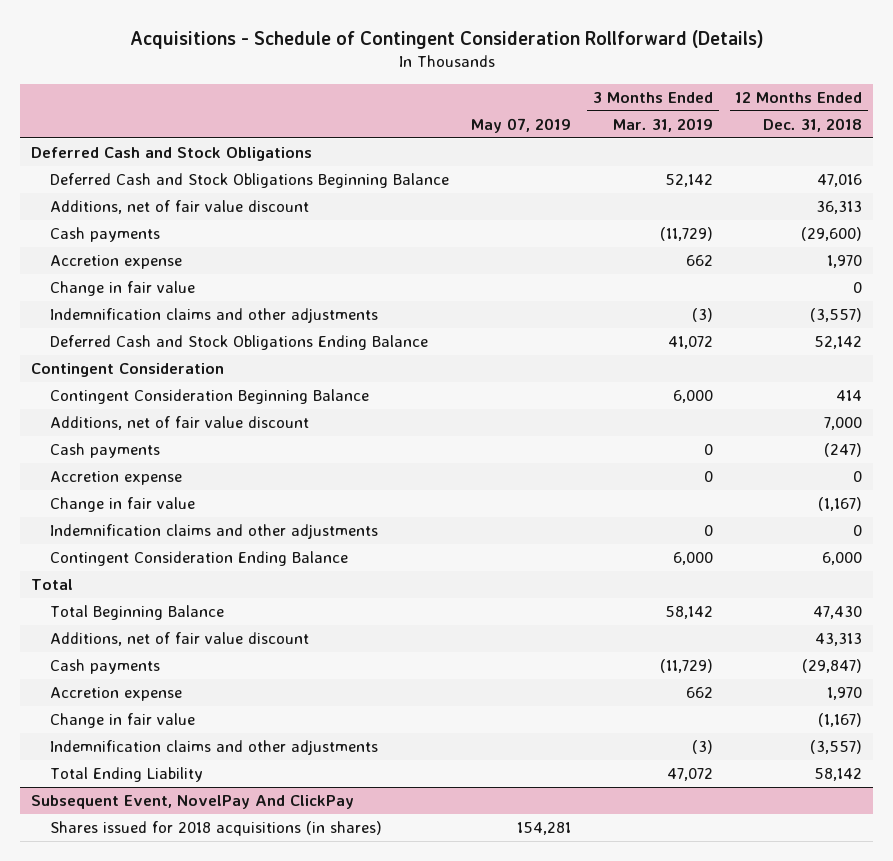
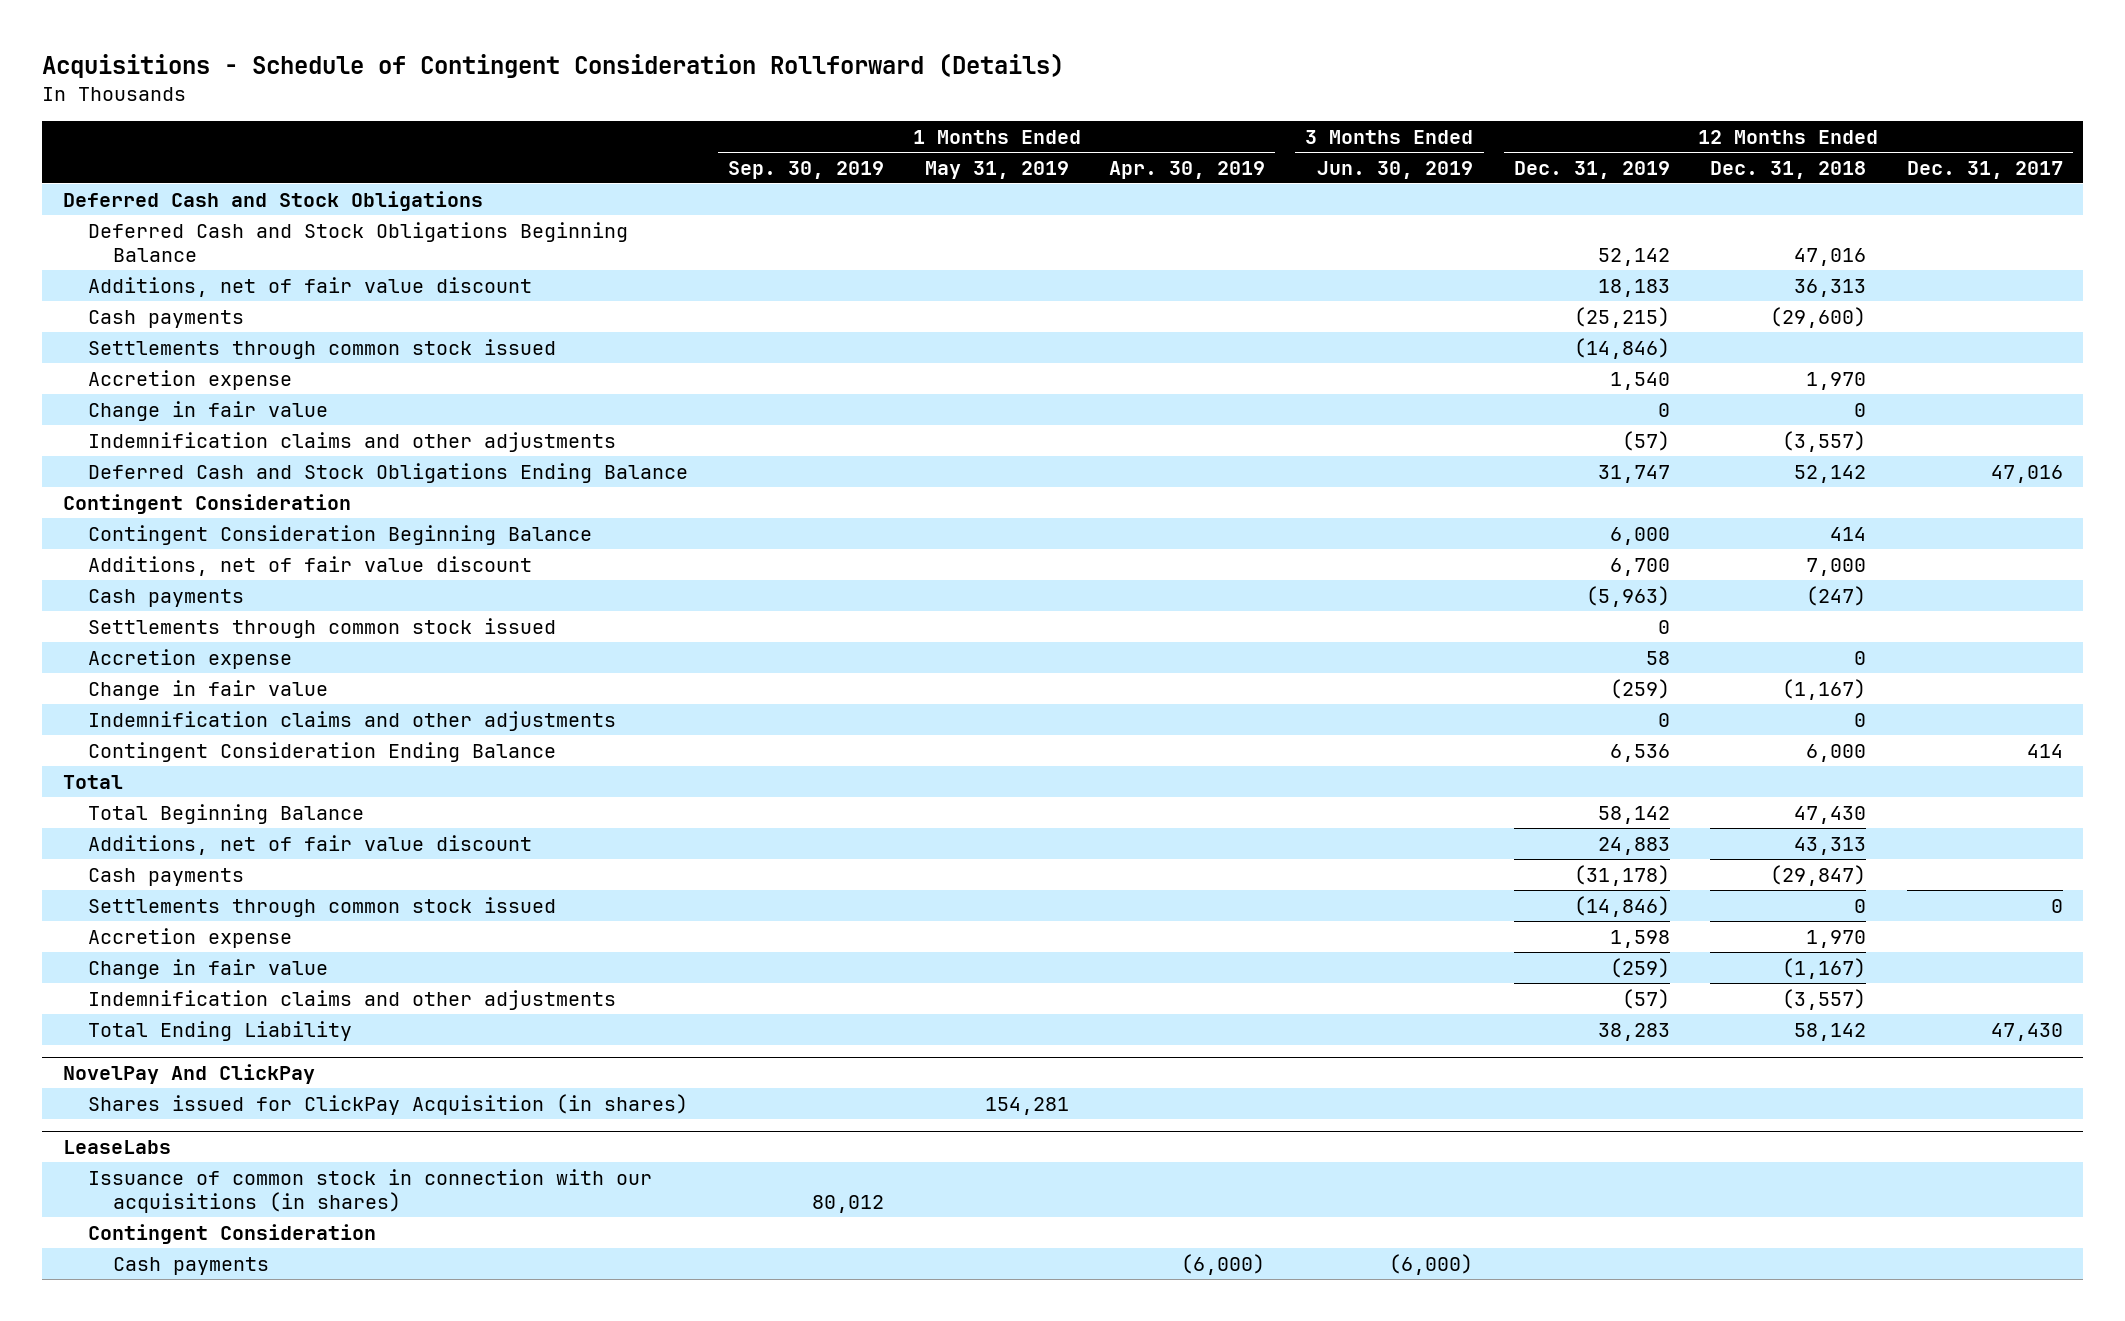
- | May 07, 2019 | 3 Months Ended Mar. 31, 2019 | 12 Months Ended Dec. 31, 2018
+ | 1 Months Ended Sep. 30, 2019 | 1 Months Ended May 31, 2019 | 1 Months Ended Apr. 30, 2019 | 3 Months Ended Jun. 30, 2019 | 12 Months Ended Dec. 31, 2019 | 12 Months Ended Dec. 31, 2018 | 12 Months Ended Dec. 31, 2017
+ Settlements through common stock issued | | | | | (14,846) | |
+ Settlements through common stock issued | | | | | 0 | |
+ Settlements through common stock issued | | | | | (14,846) | 0 | 0
- Subsequent Event, NovelPay And ClickPay
- Shares issued for 2018 acquisitions (in shares) | 154,281 | |
+ NovelPay And ClickPay
+ Shares issued for ClickPay Acquisition (in shares) | | 154,281 | | | | |
+ LeaseLabs
+ Issuance of common stock in connection with our acquisitions (in shares) | 80,012 | | | | | |
+ Contingent Consideration
+ Cash payments | | | (6,000) | (6,000) | | |

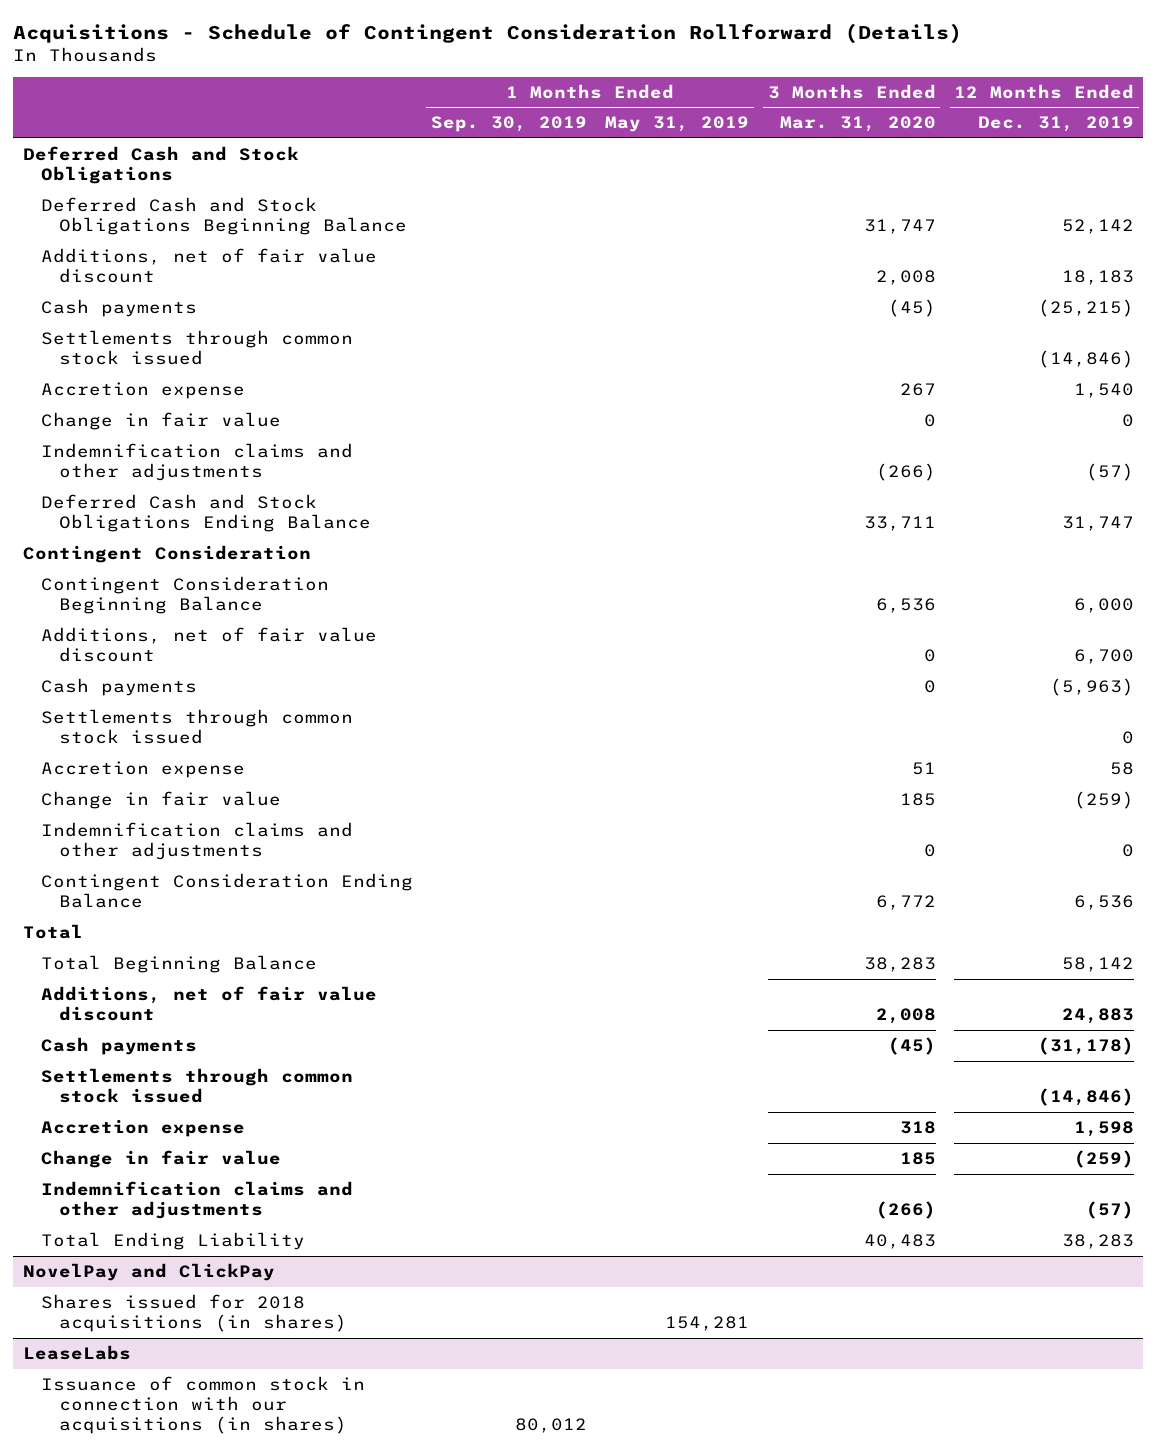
- | 1 Months Ended Sep. 30, 2019 | 1 Months Ended May 31, 2019 | 1 Months Ended Apr. 30, 2019 | 3 Months Ended Jun. 30, 2019 | 12 Months Ended Dec. 31, 2019 | 12 Months Ended Dec. 31, 2018 | 12 Months Ended Dec. 31, 2017
+ | 1 Months Ended Sep. 30, 2019 | 1 Months Ended May 31, 2019 | 3 Months Ended Mar. 31, 2020 | 12 Months Ended Dec. 31, 2019
- NovelPay And ClickPay
- Shares issued for ClickPay Acquisition (in shares) | | 154,281 | | | | |
+ NovelPay and ClickPay
+ Shares issued for 2018 acquisitions (in shares) | | 154,281 | |
@ LeaseLabs
- Contingent Consideration
- Cash payments | | | (6,000) | (6,000) | | |

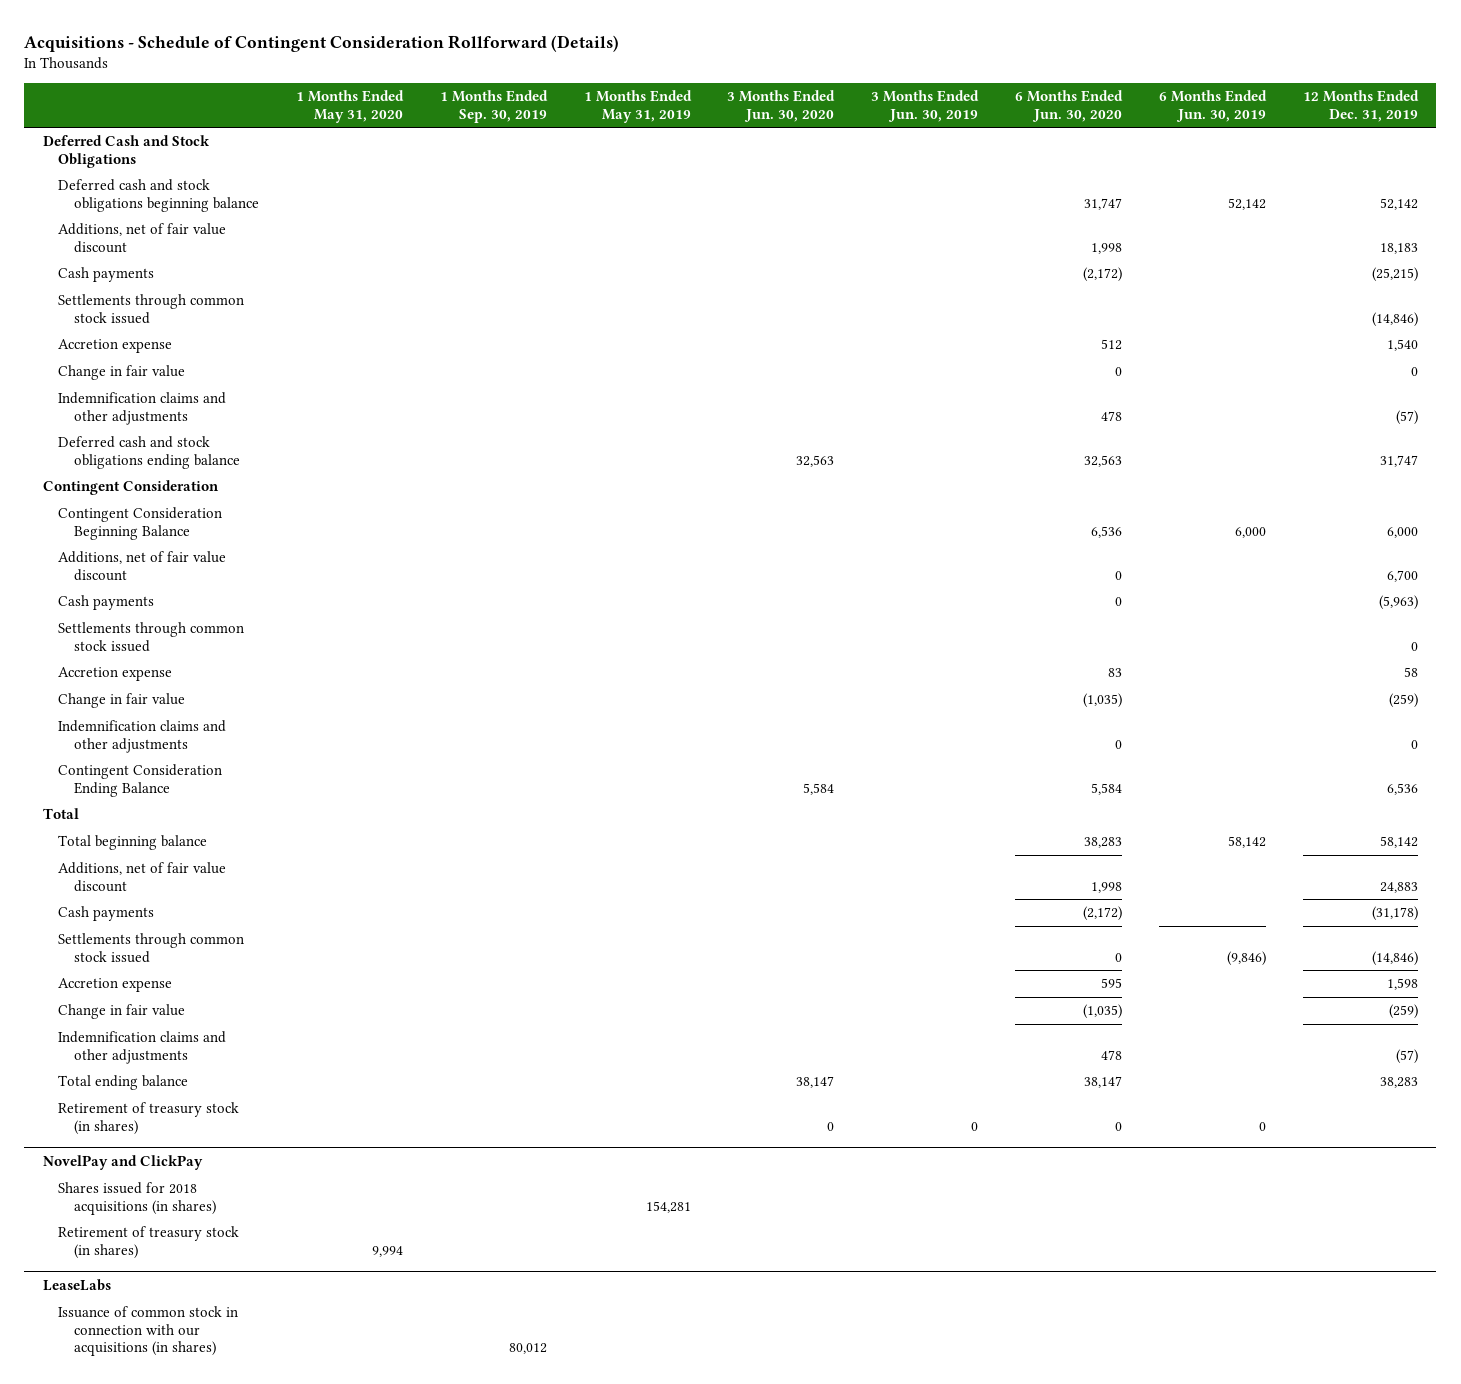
- | 1 Months Ended Sep. 30, 2019 | 1 Months Ended May 31, 2019 | 3 Months Ended Mar. 31, 2020 | 12 Months Ended Dec. 31, 2019
+ | 1 Months Ended May 31, 2020 | 1 Months Ended Sep. 30, 2019 | 1 Months Ended May 31, 2019 | 3 Months Ended Jun. 30, 2020 | 3 Months Ended Jun. 30, 2019 | 6 Months Ended Jun. 30, 2020 | 6 Months Ended Jun. 30, 2019 | 12 Months Ended Dec. 31, 2019
- Deferred Cash and Stock Obligations Beginning Balance | | | 31,747 | 52,142
+ Deferred cash and stock obligations beginning balance | | | | | | 31,747 | 52,142 | 52,142
- Deferred Cash and Stock Obligations Ending Balance | | | 33,711 | 31,747
+ Deferred cash and stock obligations ending balance | | | | 32,563 | | 32,563 | | 31,747
- Total Beginning Balance | | | 38,283 | 58,142
+ Total beginning balance | | | | | | 38,283 | 58,142 | 58,142
- Total Ending Liability | | | 40,483 | 38,283
+ Total ending balance | | | | 38,147 | | 38,147 | | 38,283
+ Retirement of treasury stock (in shares) | | | | 0 | 0 | 0 | 0 |
@ NovelPay and ClickPay
+ Retirement of treasury stock (in shares) | 9,994 | | | | | | |

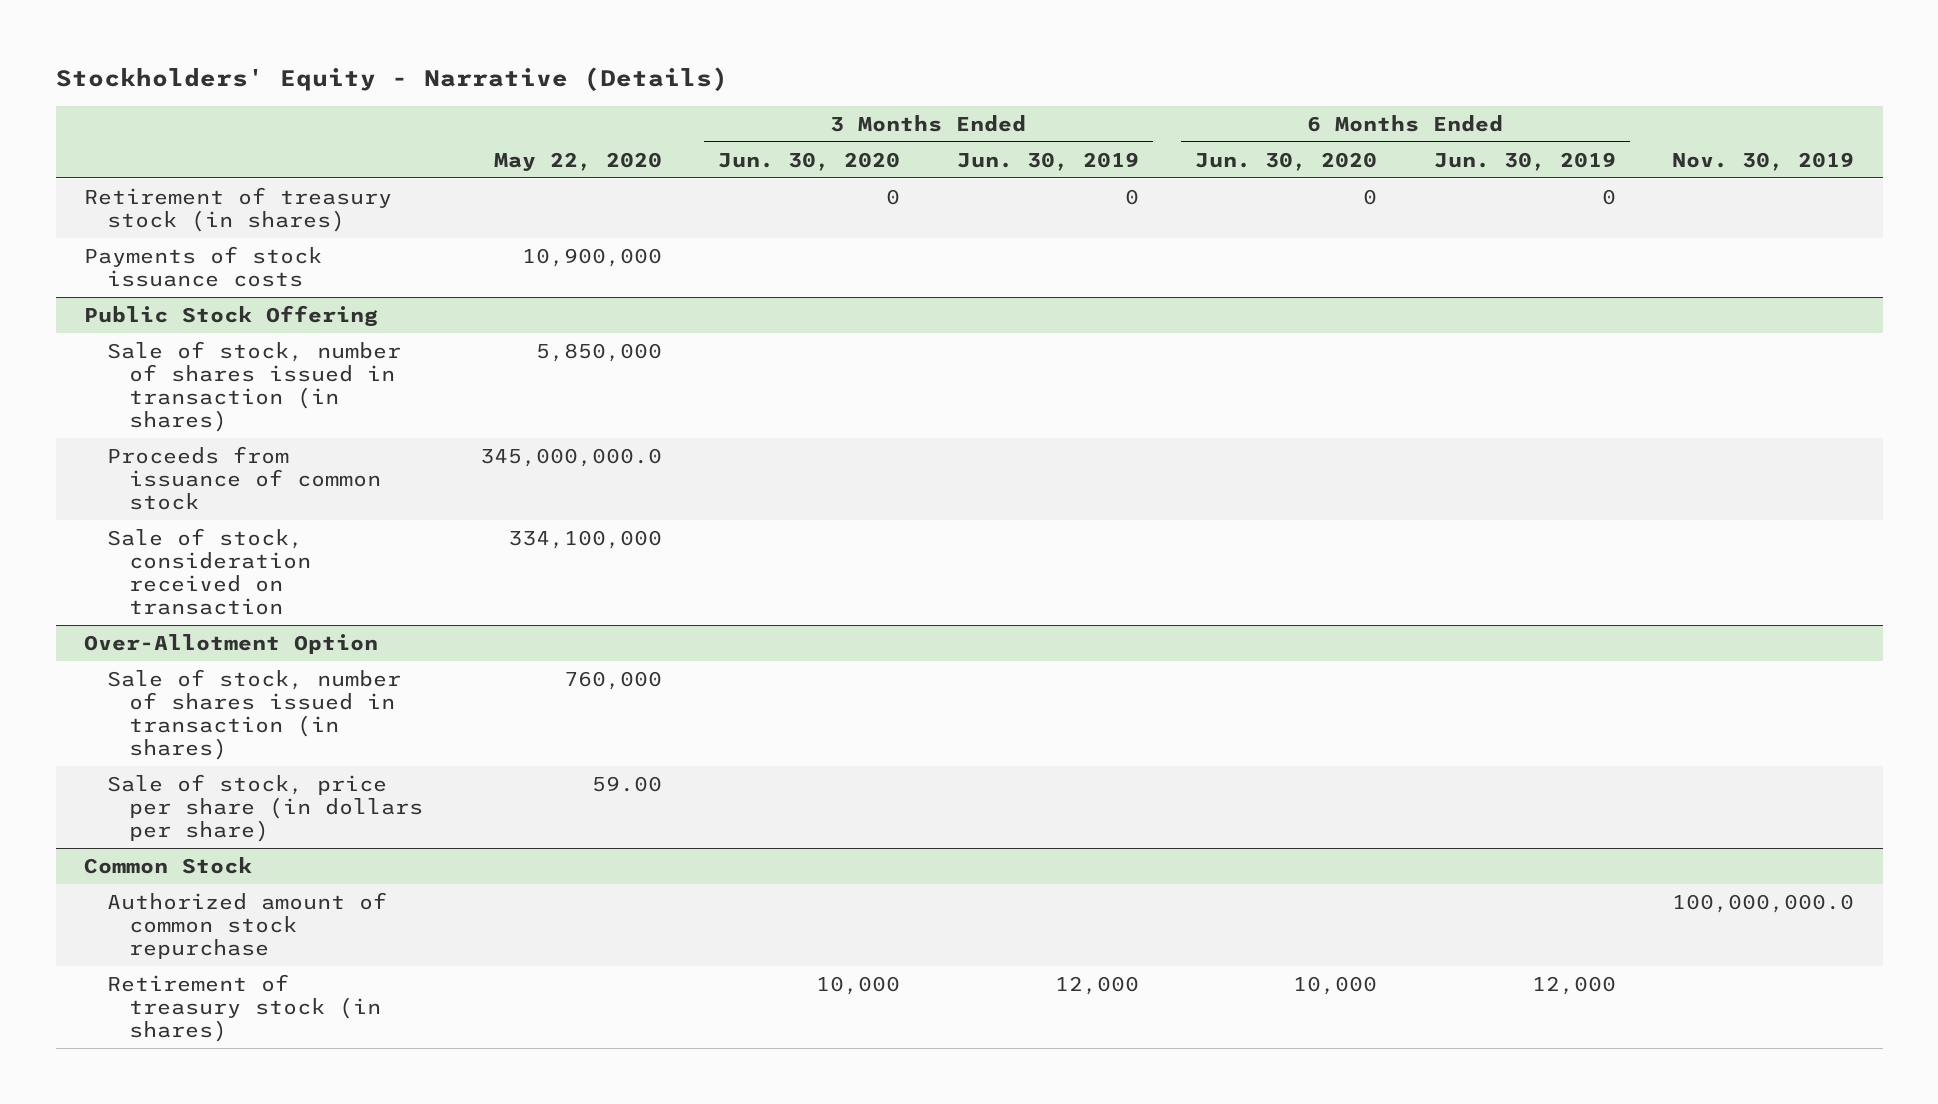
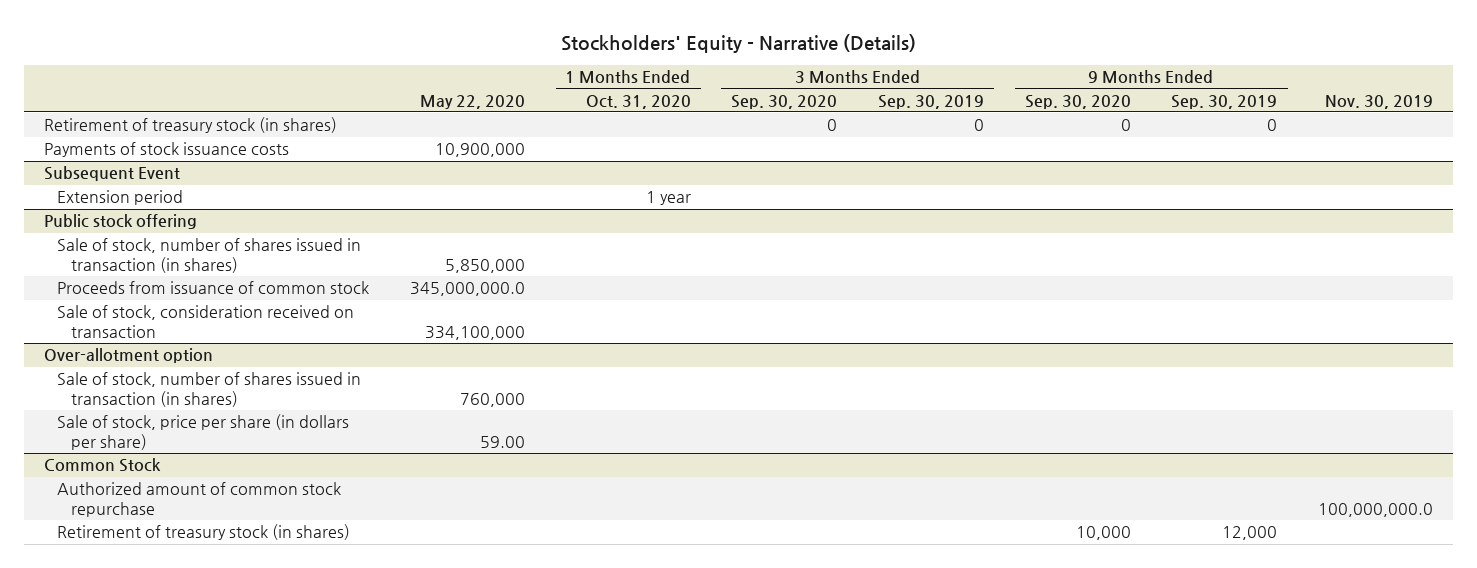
- | May 22, 2020 | 3 Months Ended Jun. 30, 2020 | 3 Months Ended Jun. 30, 2019 | 6 Months Ended Jun. 30, 2020 | 6 Months Ended Jun. 30, 2019 | Nov. 30, 2019
+ | May 22, 2020 | 1 Months Ended Oct. 31, 2020 | 3 Months Ended Sep. 30, 2020 | 3 Months Ended Sep. 30, 2019 | 9 Months Ended Sep. 30, 2020 | 9 Months Ended Sep. 30, 2019 | Nov. 30, 2019
- Public Stock Offering
+ Subsequent Event
+ Extension period | | 1 year | | | | |
+ Public stock offering
- Over-Allotment Option
+ Over-allotment option

